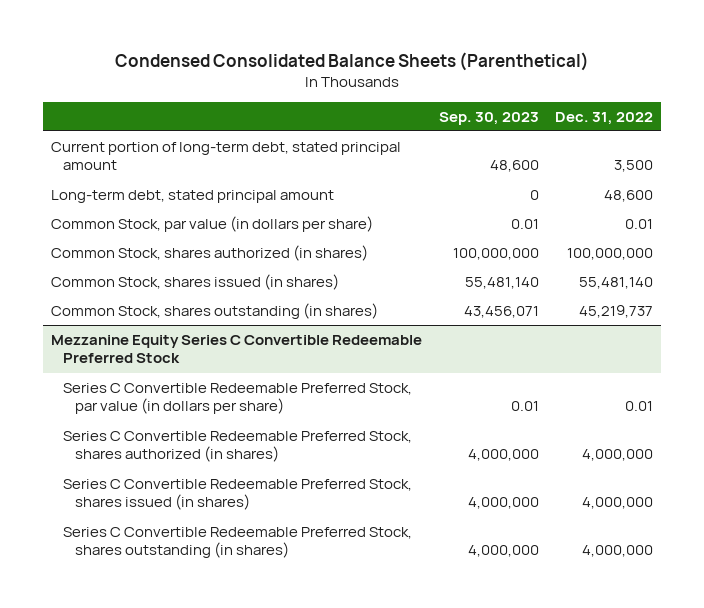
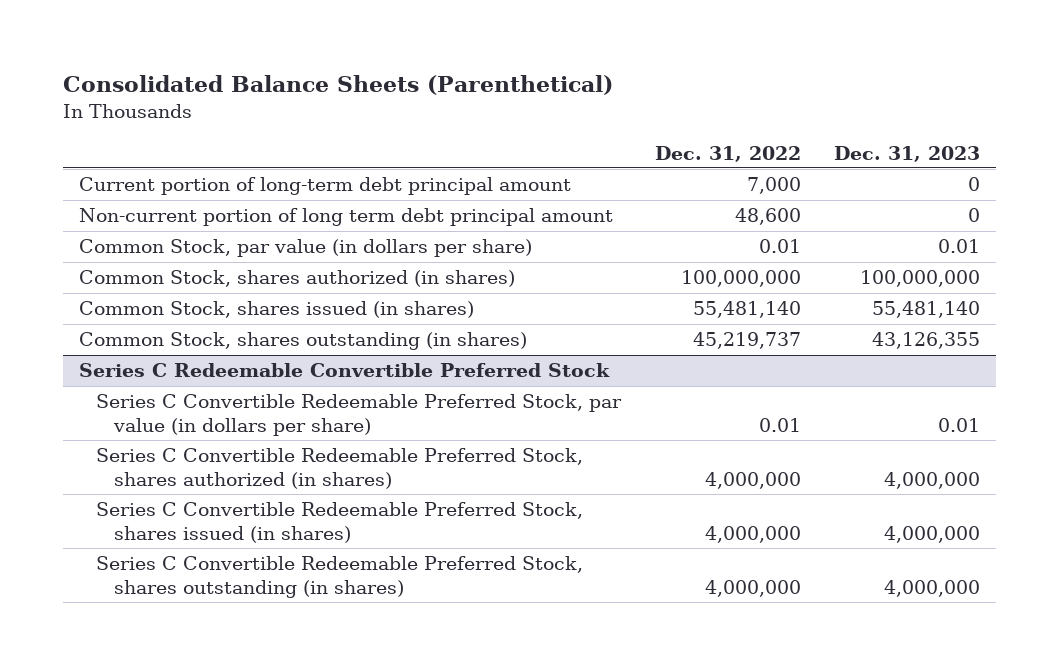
- Condensed Consolidated Balance Sheets (Parenthetical)
+ Consolidated Balance Sheets (Parenthetical)
- | Sep. 30, 2023 | Dec. 31, 2022
+ | Dec. 31, 2022 | Dec. 31, 2023
- Current portion of long-term debt, stated principal amount | 48,600 | 3,500
- Long-term debt, stated principal amount | 0 | 48,600
+ Current portion of long-term debt principal amount | 7,000 | 0
+ Non-current portion of long term debt principal amount | 48,600 | 0
- Mezzanine Equity Series C Convertible Redeemable Preferred Stock
+ Series C Redeemable Convertible Preferred Stock

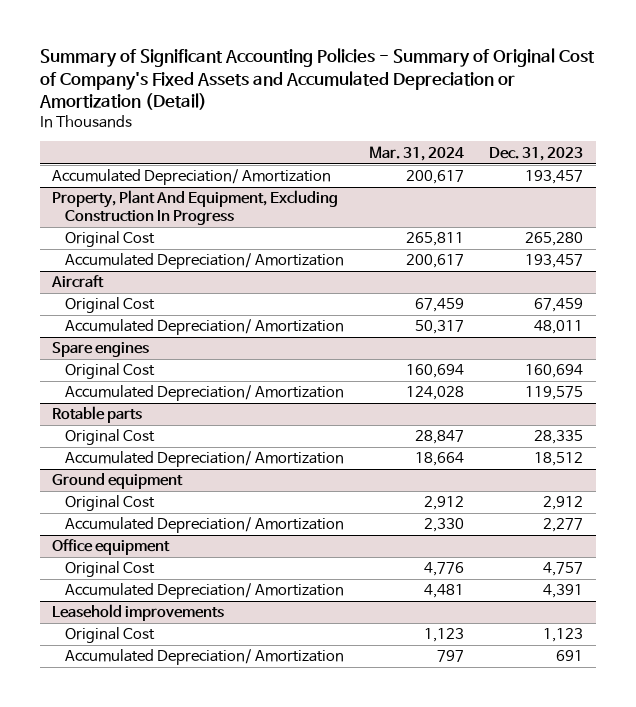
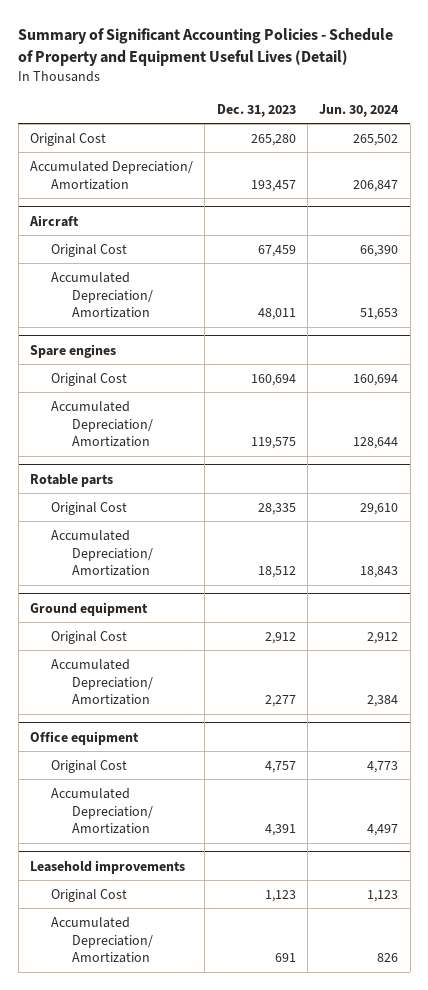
- Summary of Significant Accounting Policies - Summary of Original Cost of Company's Fixed Assets and Accumulated Depreciation or Amortization (Detail)
+ Summary of Significant Accounting Policies - Schedule of Property and Equipment Useful Lives (Detail)
- | Mar. 31, 2024 | Dec. 31, 2023
+ | Dec. 31, 2023 | Jun. 30, 2024
- Accumulated Depreciation/ Amortization | 200,617 | 193,457
- Property, Plant And Equipment, Excluding Construction In Progress

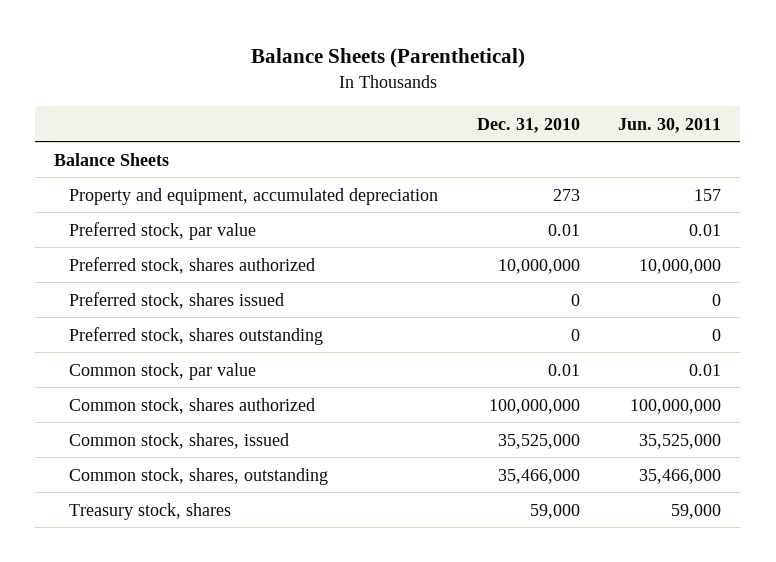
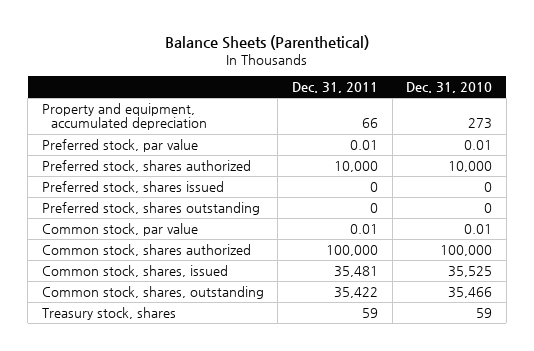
- | Dec. 31, 2010 | Jun. 30, 2011
+ | Dec. 31, 2011 | Dec. 31, 2010
- Balance Sheets
- Preferred stock, shares authorized | 10,000,000 | 10,000,000
+ Preferred stock, shares authorized | 10,000 | 10,000
- Common stock, shares authorized | 100,000,000 | 100,000,000
- Common stock, shares, issued | 35,525,000 | 35,525,000
- Common stock, shares, outstanding | 35,466,000 | 35,466,000
- Treasury stock, shares | 59,000 | 59,000
+ Common stock, shares authorized | 100,000 | 100,000
+ Common stock, shares, issued | 35,481 | 35,525
+ Common stock, shares, outstanding | 35,422 | 35,466
+ Treasury stock, shares | 59 | 59

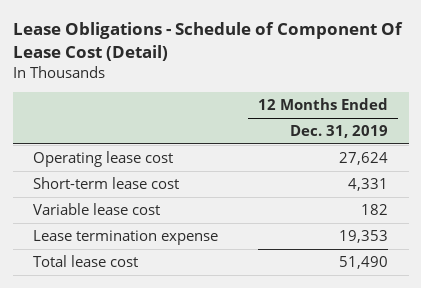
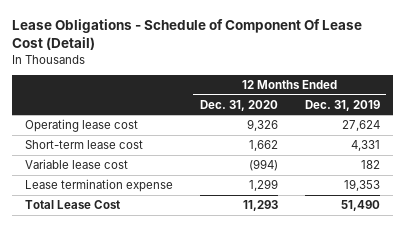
- | 12 Months Ended Dec. 31, 2019
+ | 12 Months Ended Dec. 31, 2020 | 12 Months Ended Dec. 31, 2019
- Total lease cost | 51,490
+ Total Lease Cost | 11,293 | 51,490

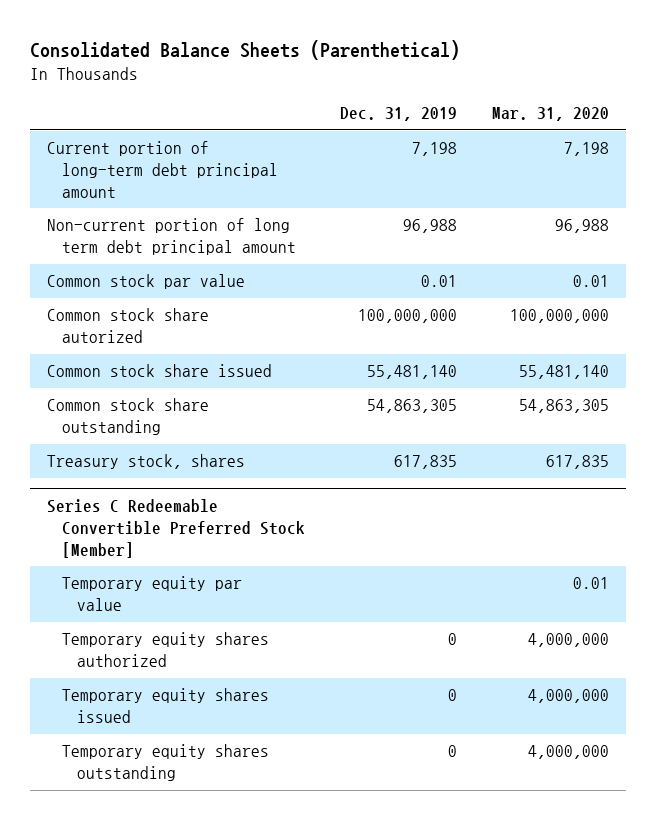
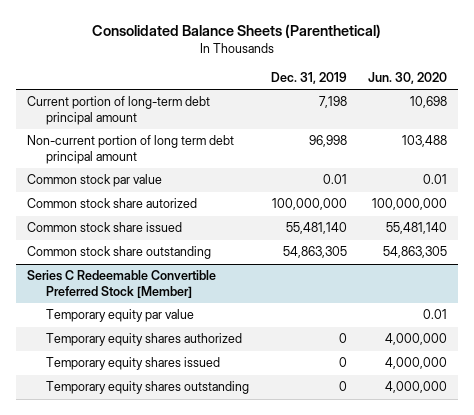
- | Dec. 31, 2019 | Mar. 31, 2020
+ | Dec. 31, 2019 | Jun. 30, 2020
- Non-current portion of long term debt principal amount | 96,988 | 96,988
+ Non-current portion of long term debt principal amount | 96,998 | 103,488
- Treasury stock, shares | 617,835 | 617,835

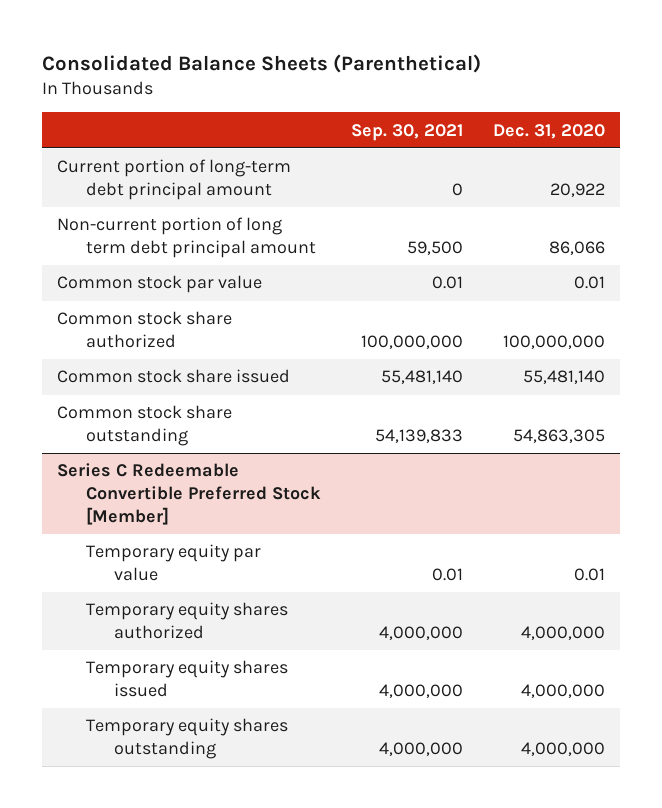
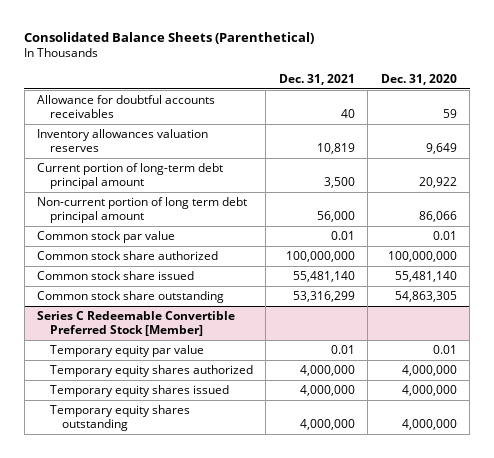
- | Sep. 30, 2021 | Dec. 31, 2020
+ | Dec. 31, 2021 | Dec. 31, 2020
+ Allowance for doubtful accounts receivables | 40 | 59
+ Inventory allowances valuation reserves | 10,819 | 9,649

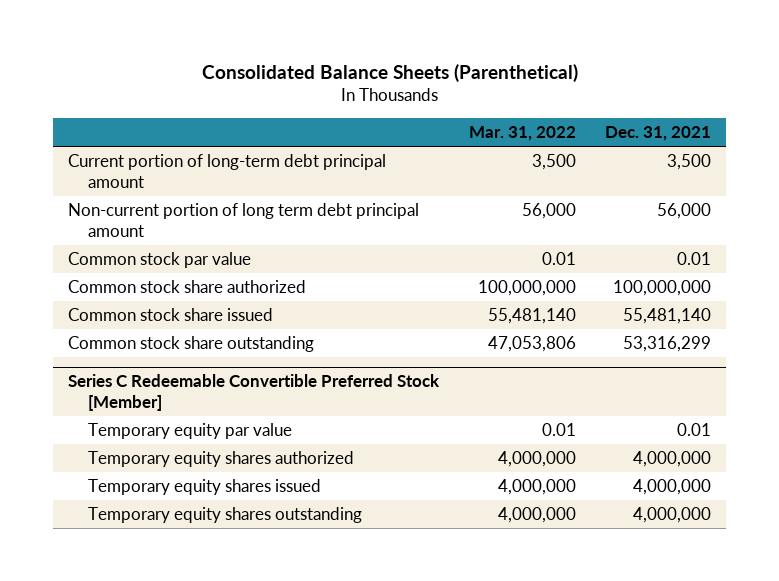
- | Dec. 31, 2021 | Dec. 31, 2020
+ | Mar. 31, 2022 | Dec. 31, 2021
- Allowance for doubtful accounts receivables | 40 | 59
- Inventory allowances valuation reserves | 10,819 | 9,649

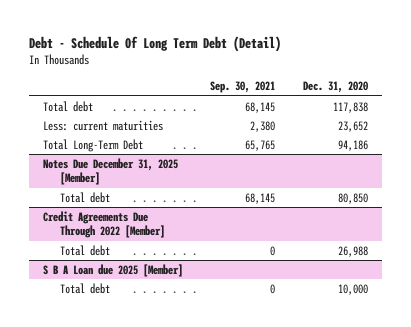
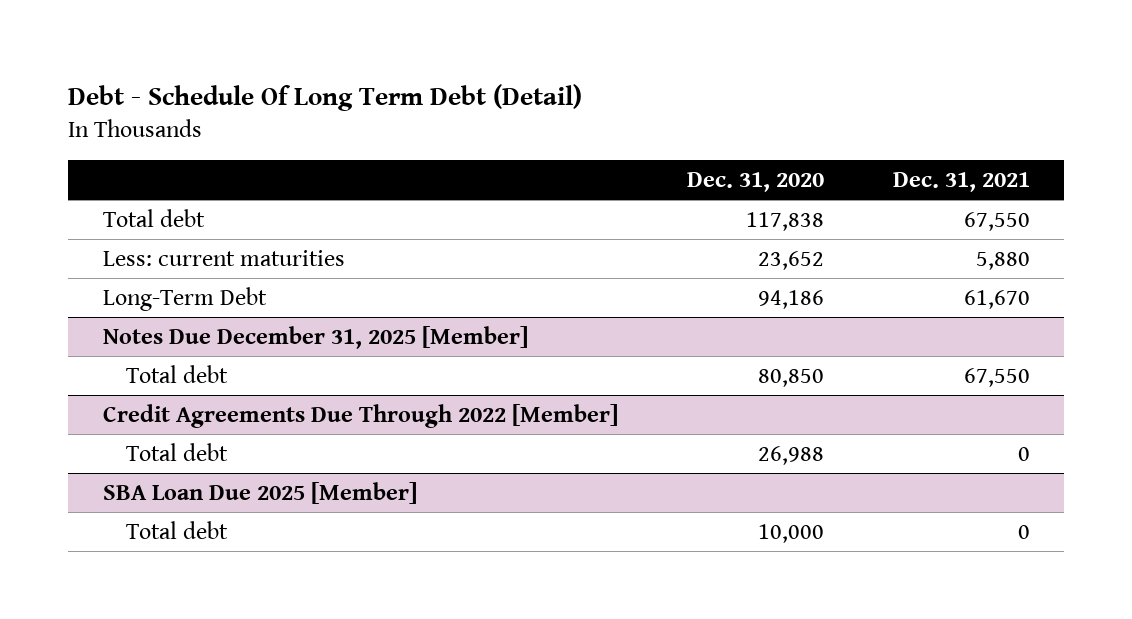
- | Sep. 30, 2021 | Dec. 31, 2020
+ | Dec. 31, 2020 | Dec. 31, 2021
- Total Long-Term Debt | 65,765 | 94,186
+ Long-Term Debt | 94,186 | 61,670
- S B A Loan due 2025 [Member]
+ SBA Loan Due 2025 [Member]

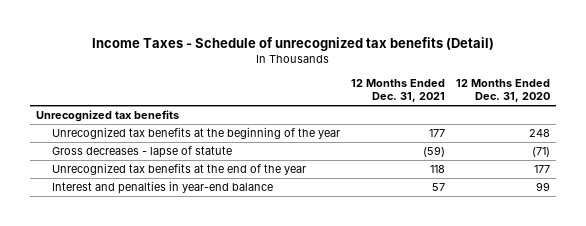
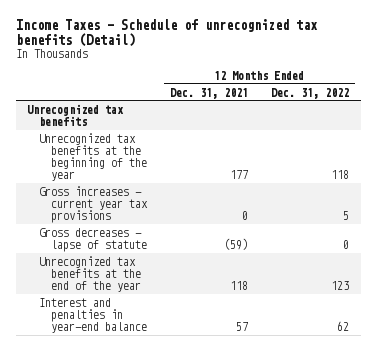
- | 12 Months Ended Dec. 31, 2021 | 12 Months Ended Dec. 31, 2020
+ | 12 Months Ended Dec. 31, 2021 | 12 Months Ended Dec. 31, 2022
+ Gross increases - current year tax provisions | 0 | 5

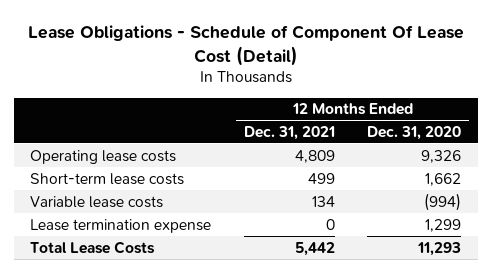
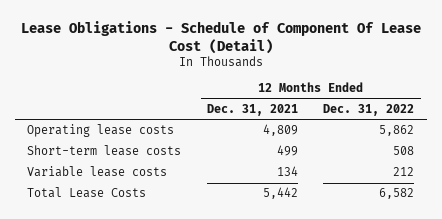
- | 12 Months Ended Dec. 31, 2021 | 12 Months Ended Dec. 31, 2020
+ | 12 Months Ended Dec. 31, 2021 | 12 Months Ended Dec. 31, 2022
- Lease termination expense | 0 | 1,299

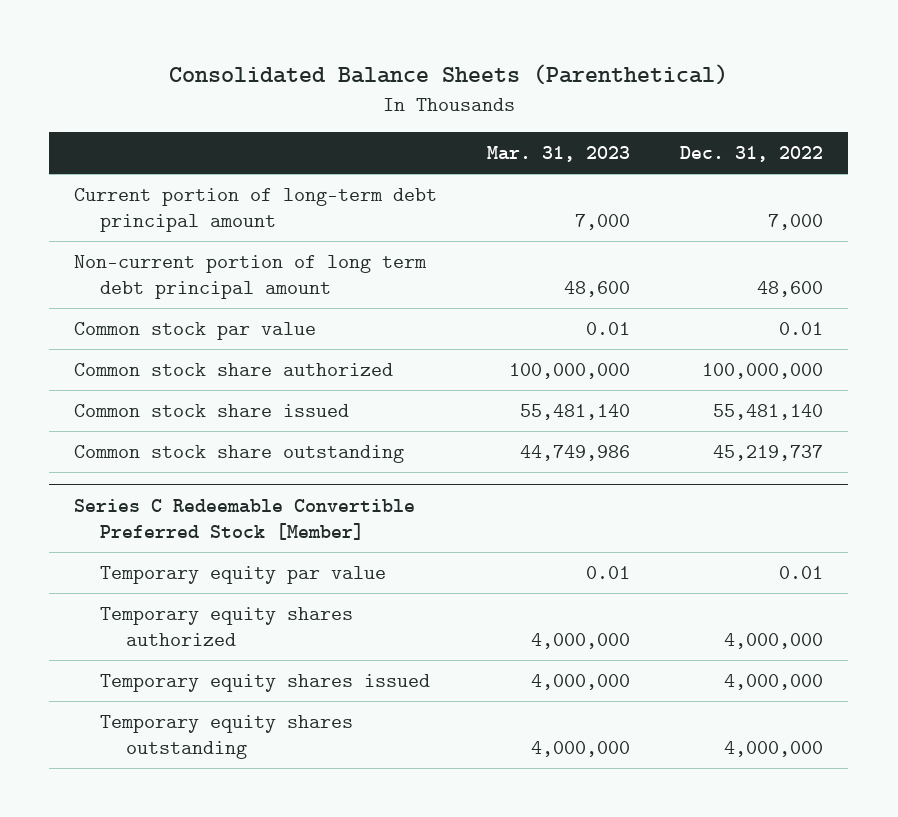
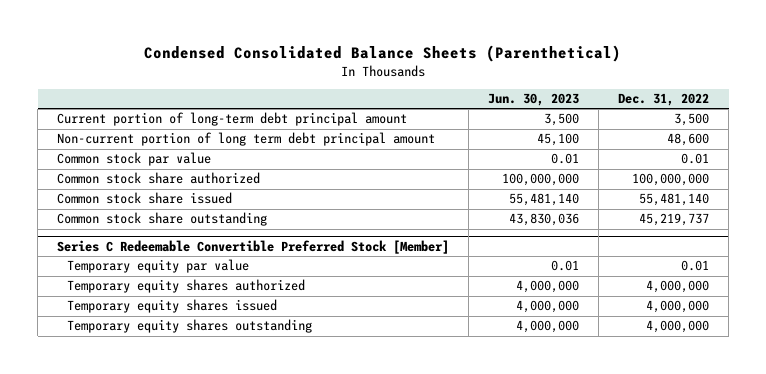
- Consolidated Balance Sheets (Parenthetical)
+ Condensed Consolidated Balance Sheets (Parenthetical)
- | Mar. 31, 2023 | Dec. 31, 2022
+ | Jun. 30, 2023 | Dec. 31, 2022
- Current portion of long-term debt principal amount | 7,000 | 7,000
+ Current portion of long-term debt principal amount | 3,500 | 3,500

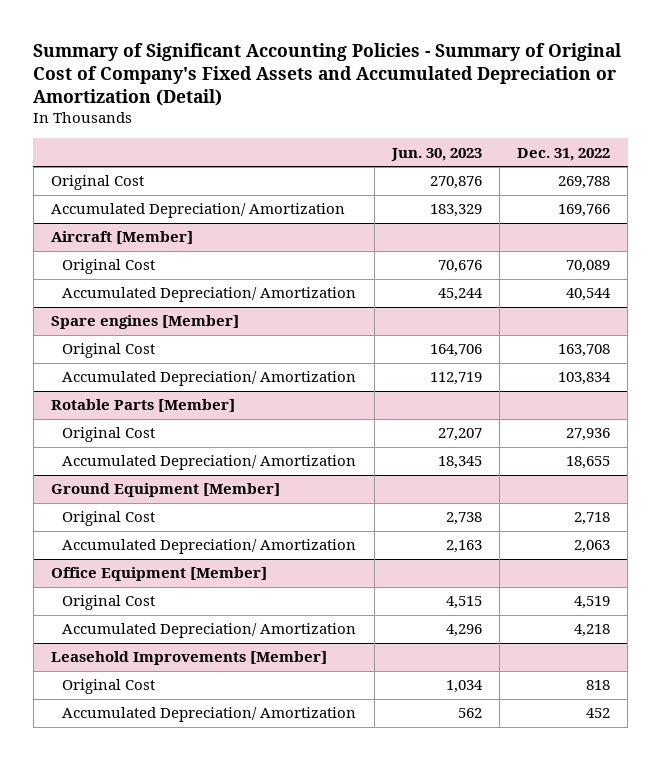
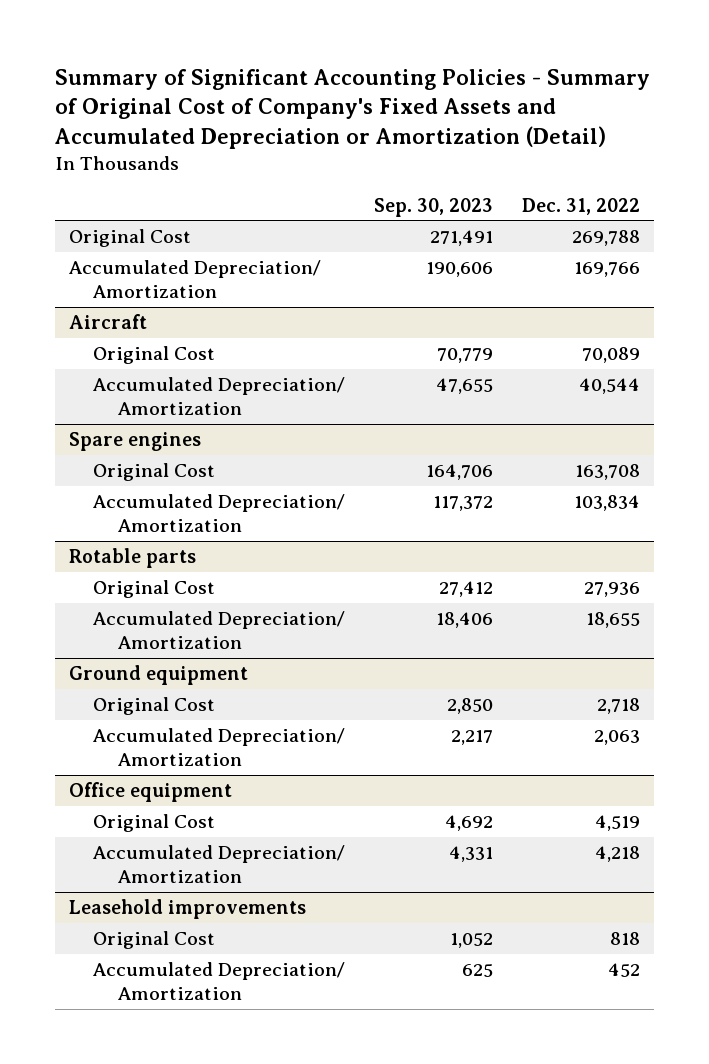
- | Jun. 30, 2023 | Dec. 31, 2022
+ | Sep. 30, 2023 | Dec. 31, 2022
- Aircraft [Member]
+ Aircraft
- Spare engines [Member]
+ Spare engines
- Rotable Parts [Member]
+ Rotable parts
- Ground Equipment [Member]
+ Ground equipment
- Office Equipment [Member]
+ Office equipment
- Leasehold Improvements [Member]
+ Leasehold improvements

